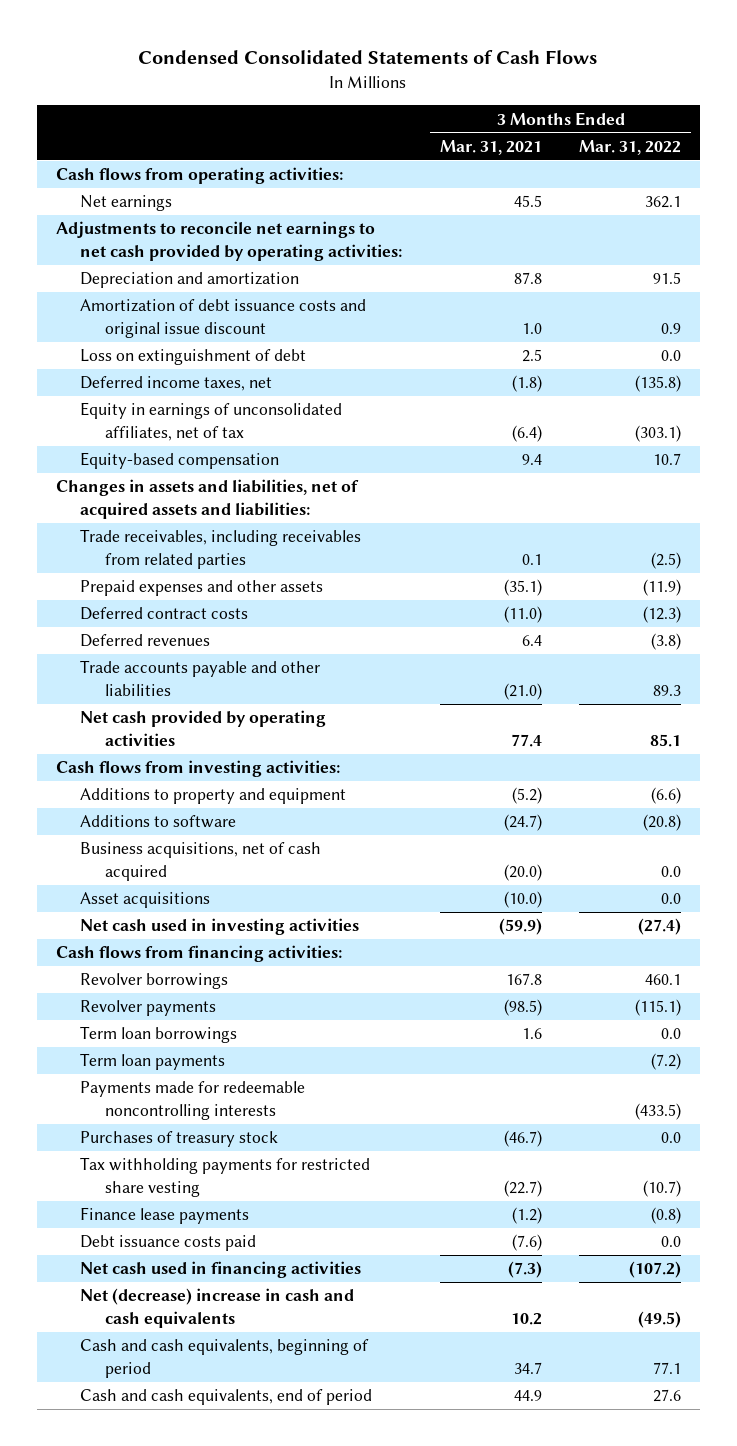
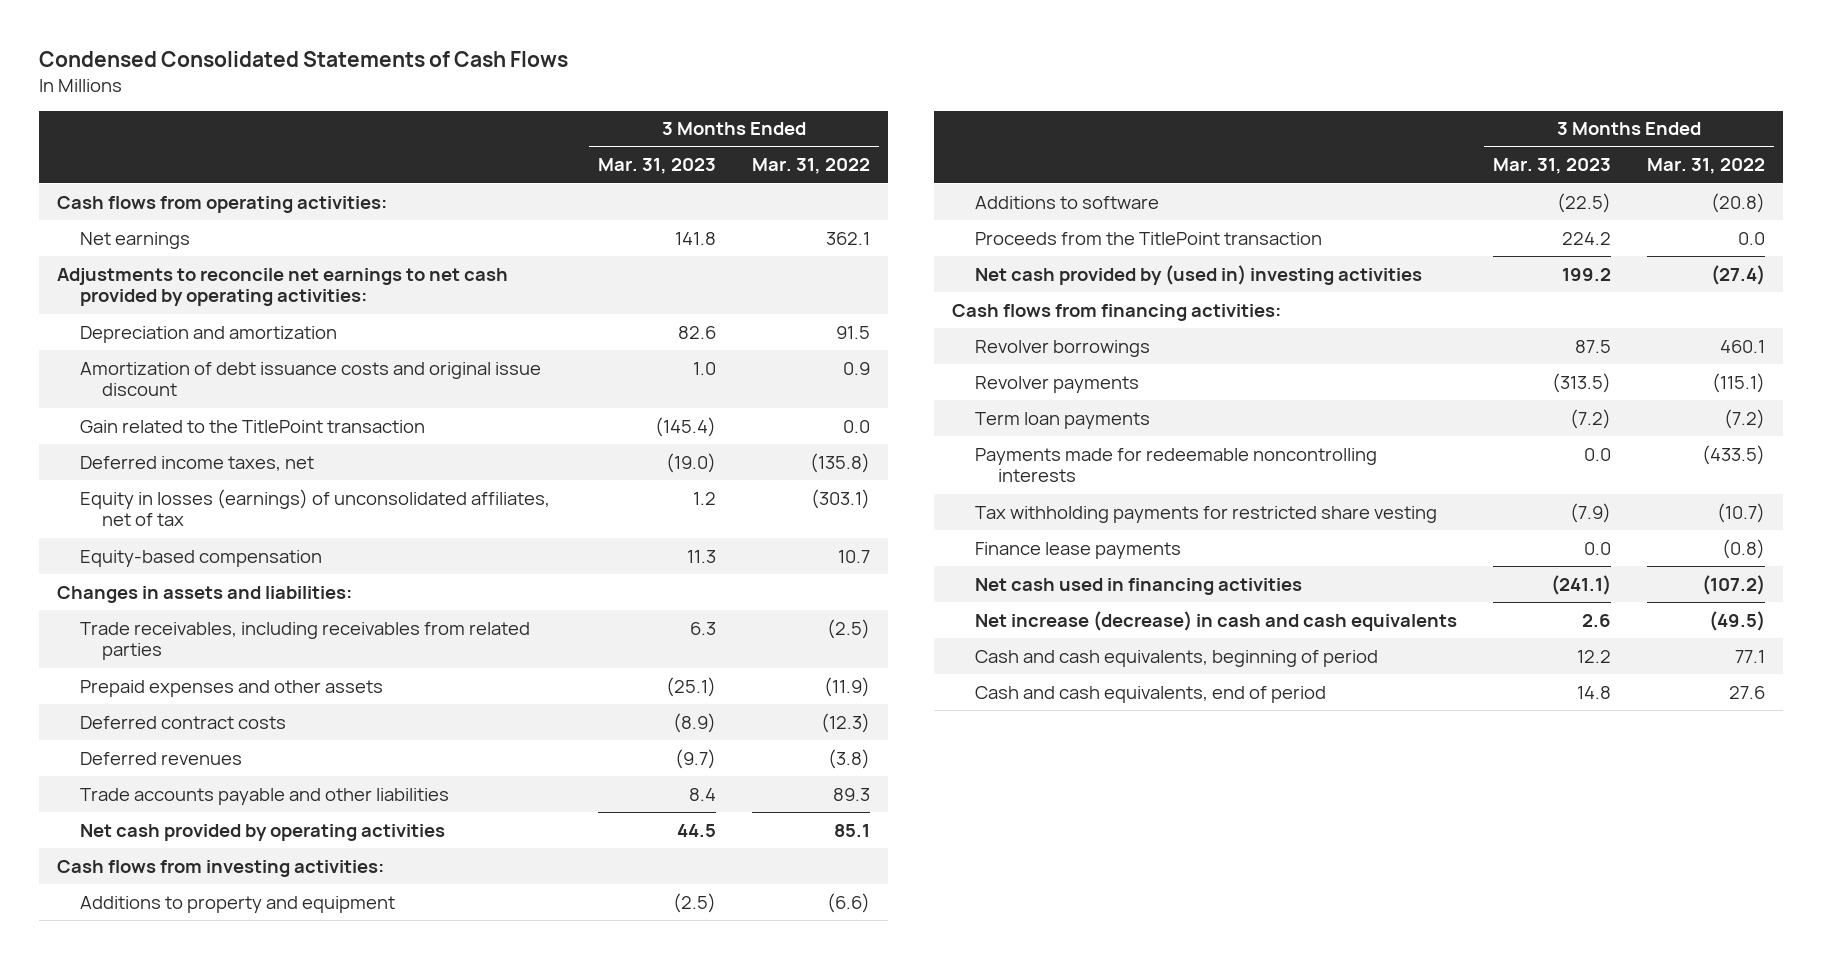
- | 3 Months Ended Mar. 31, 2021 | 3 Months Ended Mar. 31, 2022
+ | 3 Months Ended Mar. 31, 2023 | 3 Months Ended Mar. 31, 2022
- Loss on extinguishment of debt | 2.5 | 0.0
+ Gain related to the TitlePoint transaction | (145.4) | 0.0
- Equity in earnings of unconsolidated affiliates, net of tax | (6.4) | (303.1)
+ Equity in losses (earnings) of unconsolidated affiliates, net of tax | 1.2 | (303.1)
- Changes in assets and liabilities, net of acquired assets and liabilities:
+ Changes in assets and liabilities:
- Business acquisitions, net of cash acquired | (20.0) | 0.0
- Asset acquisitions | (10.0) | 0.0
- Net cash used in investing activities | (59.9) | (27.4)
+ Proceeds from the TitlePoint transaction | 224.2 | 0.0
+ Net cash provided by (used in) investing activities | 199.2 | (27.4)
- Term loan borrowings | 1.6 | 0.0
- Purchases of treasury stock | (46.7) | 0.0
- Debt issuance costs paid | (7.6) | 0.0
- Net (decrease) increase in cash and cash equivalents | 10.2 | (49.5)
+ Net increase (decrease) in cash and cash equivalents | 2.6 | (49.5)

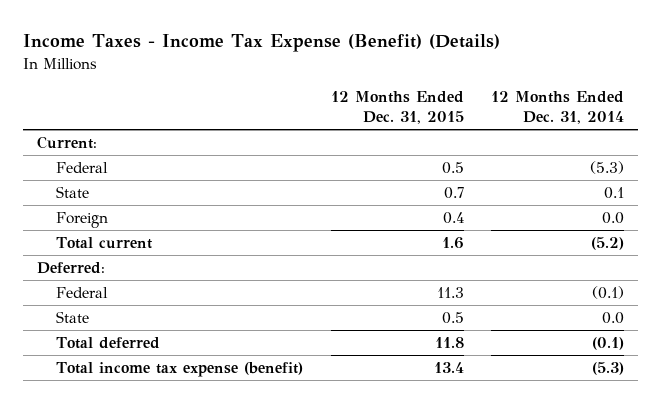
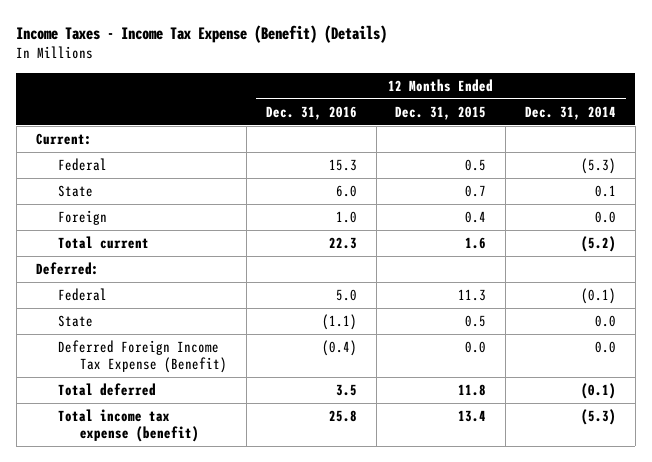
- | 12 Months Ended Dec. 31, 2015 | 12 Months Ended Dec. 31, 2014
+ | 12 Months Ended Dec. 31, 2016 | 12 Months Ended Dec. 31, 2015 | 12 Months Ended Dec. 31, 2014
+ Deferred Foreign Income Tax Expense (Benefit) | (0.4) | 0.0 | 0.0

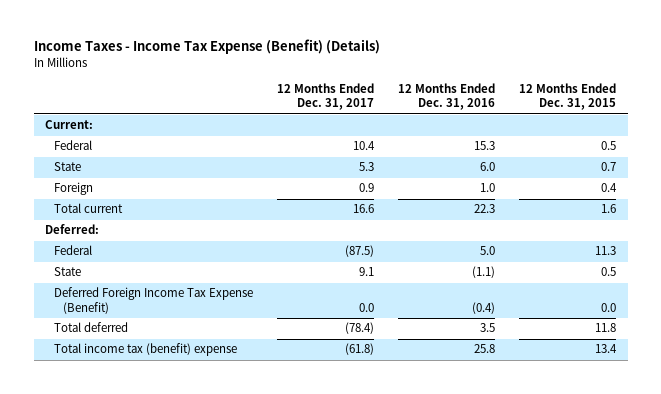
- | 12 Months Ended Dec. 31, 2016 | 12 Months Ended Dec. 31, 2015 | 12 Months Ended Dec. 31, 2014
+ | 12 Months Ended Dec. 31, 2017 | 12 Months Ended Dec. 31, 2016 | 12 Months Ended Dec. 31, 2015
- Total income tax expense (benefit) | 25.8 | 13.4 | (5.3)
+ Total income tax (benefit) expense | (61.8) | 25.8 | 13.4

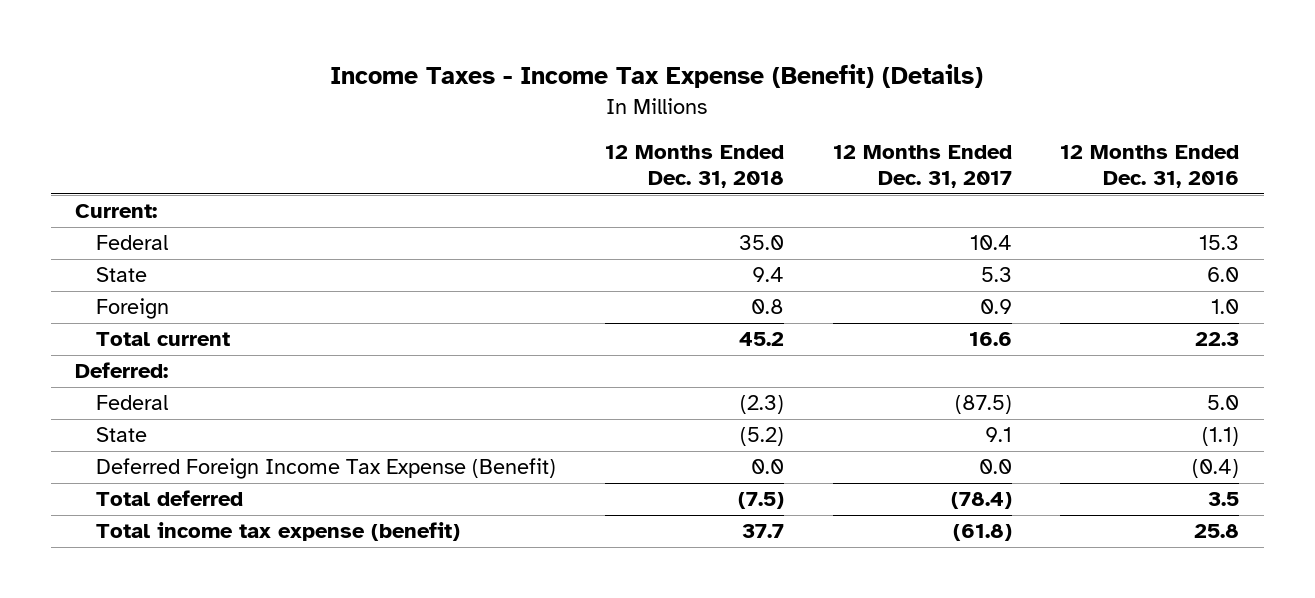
- | 12 Months Ended Dec. 31, 2017 | 12 Months Ended Dec. 31, 2016 | 12 Months Ended Dec. 31, 2015
+ | 12 Months Ended Dec. 31, 2018 | 12 Months Ended Dec. 31, 2017 | 12 Months Ended Dec. 31, 2016
- Total income tax (benefit) expense | (61.8) | 25.8 | 13.4
+ Total income tax expense (benefit) | 37.7 | (61.8) | 25.8

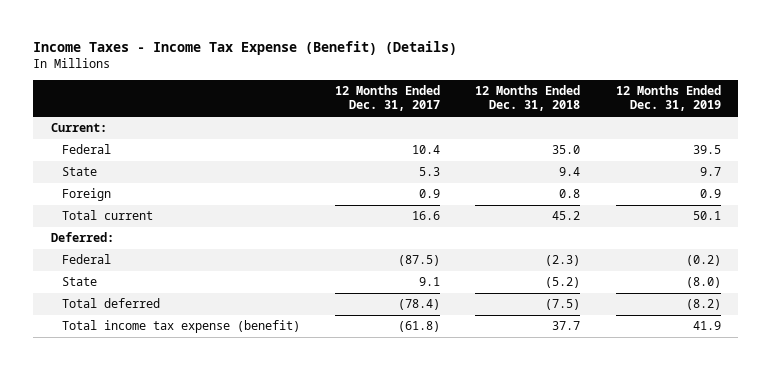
- | 12 Months Ended Dec. 31, 2018 | 12 Months Ended Dec. 31, 2017 | 12 Months Ended Dec. 31, 2016
+ | 12 Months Ended Dec. 31, 2017 | 12 Months Ended Dec. 31, 2018 | 12 Months Ended Dec. 31, 2019
- Deferred Foreign Income Tax Expense (Benefit) | 0.0 | 0.0 | (0.4)

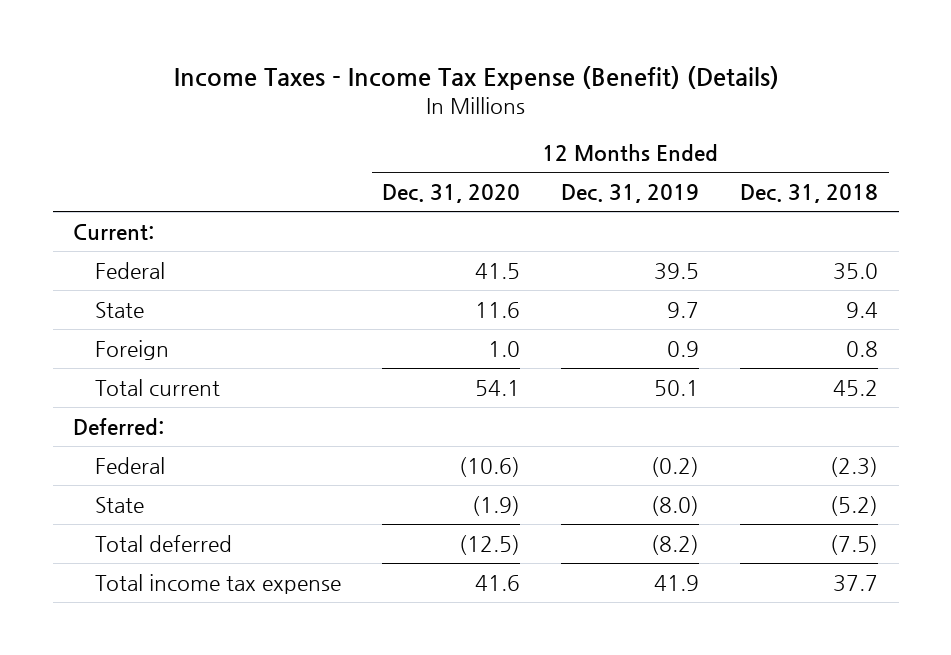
- | 12 Months Ended Dec. 31, 2017 | 12 Months Ended Dec. 31, 2018 | 12 Months Ended Dec. 31, 2019
+ | 12 Months Ended Dec. 31, 2020 | 12 Months Ended Dec. 31, 2019 | 12 Months Ended Dec. 31, 2018
- Total income tax expense (benefit) | (61.8) | 37.7 | 41.9
+ Total income tax expense | 41.6 | 41.9 | 37.7

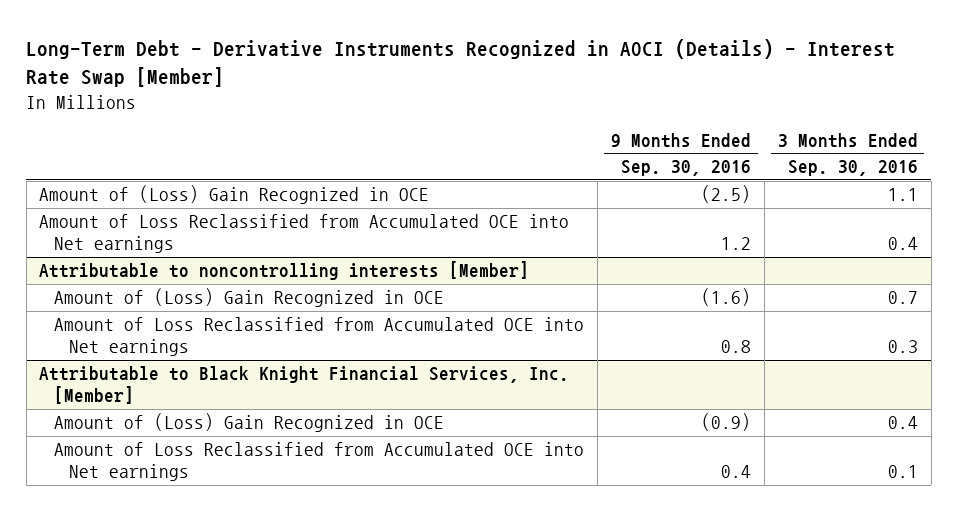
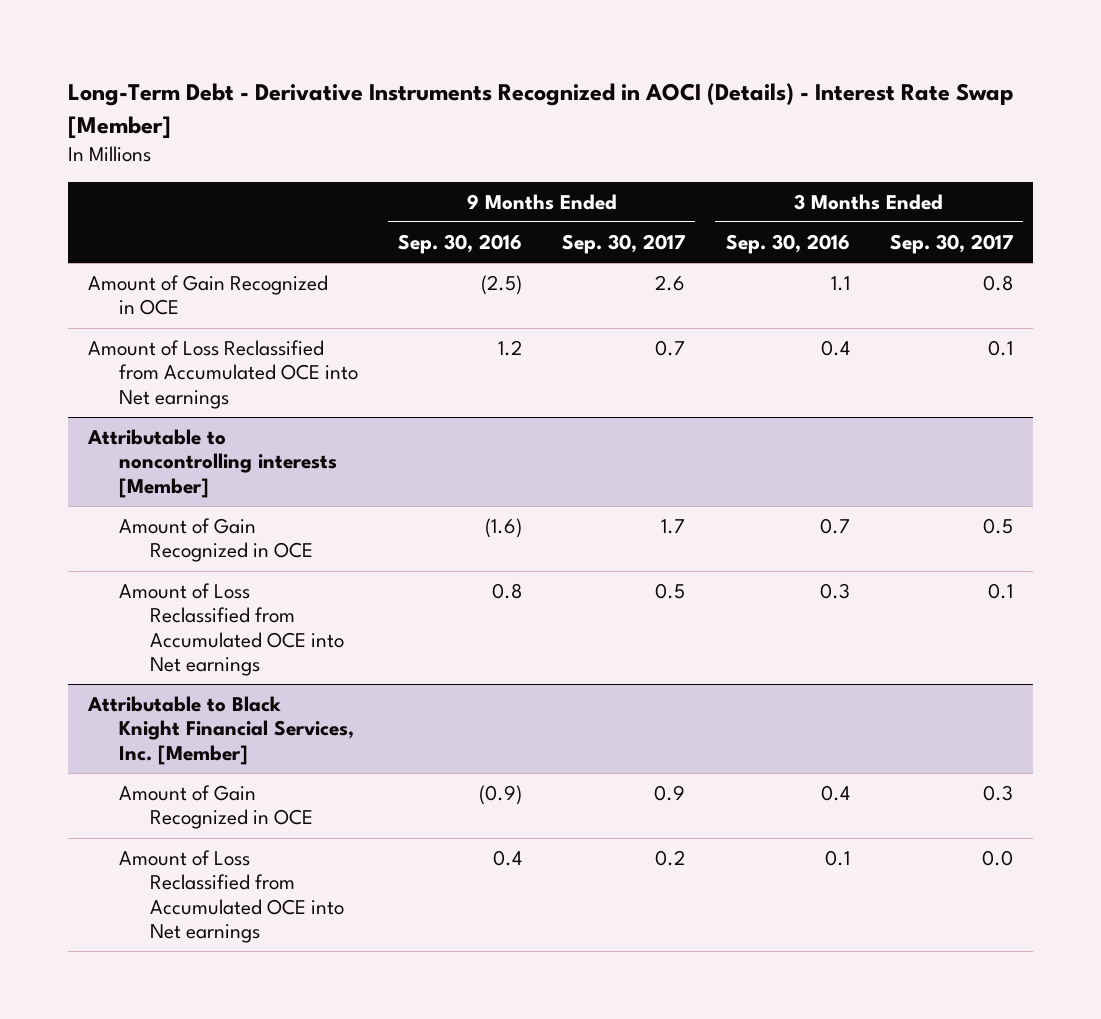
- | 9 Months Ended Sep. 30, 2016 | 3 Months Ended Sep. 30, 2016
+ | 9 Months Ended Sep. 30, 2016 | 9 Months Ended Sep. 30, 2017 | 3 Months Ended Sep. 30, 2016 | 3 Months Ended Sep. 30, 2017
- Amount of (Loss) Gain Recognized in OCE | (2.5) | 1.1
+ Amount of Gain Recognized in OCE | (2.5) | 2.6 | 1.1 | 0.8
@ Attributable to noncontrolling interests [Member]
- Amount of (Loss) Gain Recognized in OCE | (1.6) | 0.7
+ Amount of Gain Recognized in OCE | (1.6) | 1.7 | 0.7 | 0.5
@ Attributable to Black Knight Financial Services, Inc. [Member]
- Amount of (Loss) Gain Recognized in OCE | (0.9) | 0.4
+ Amount of Gain Recognized in OCE | (0.9) | 0.9 | 0.4 | 0.3

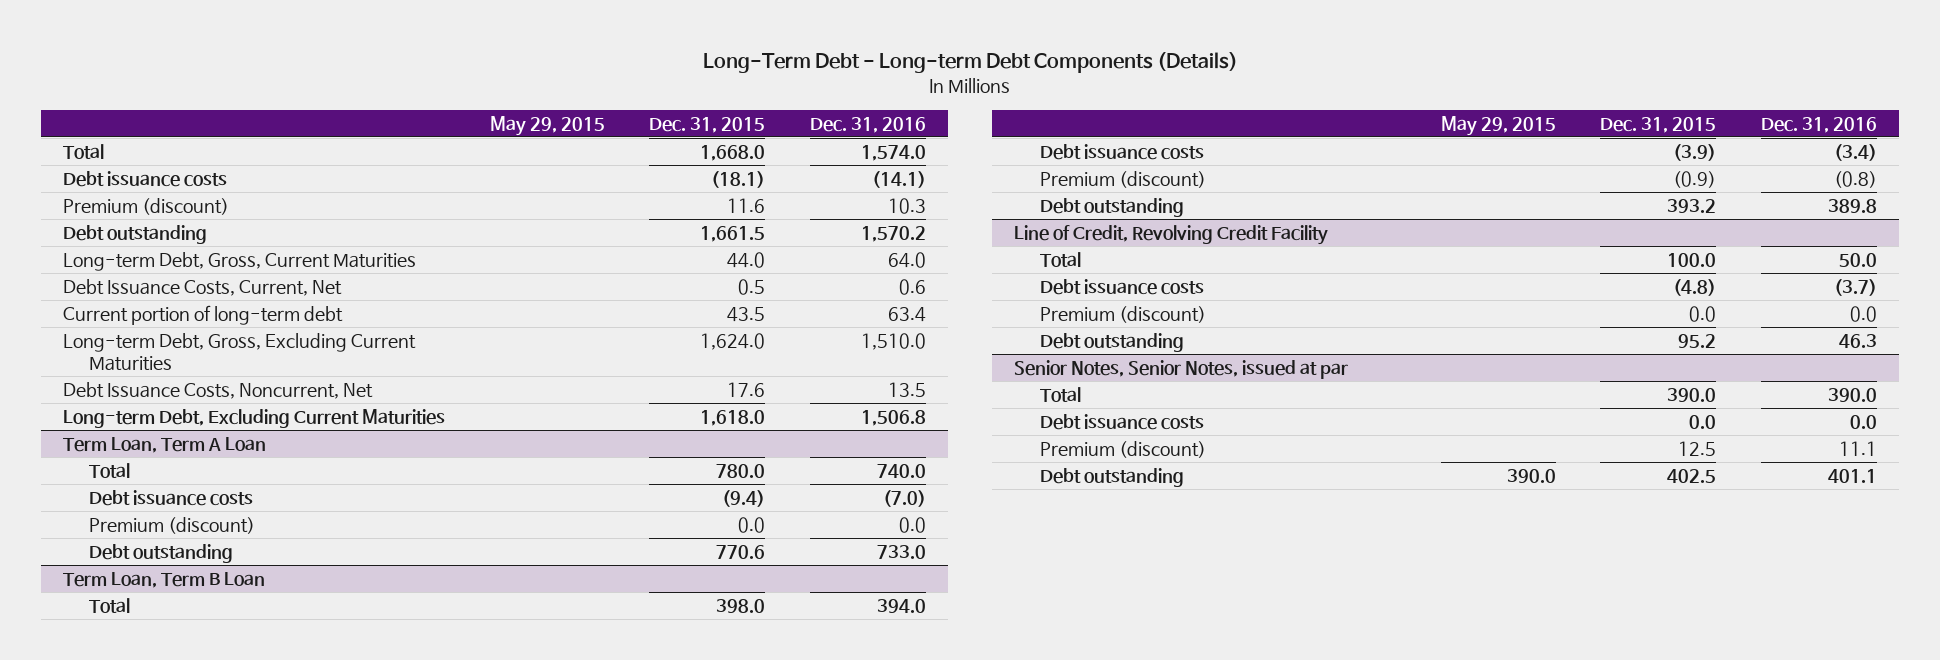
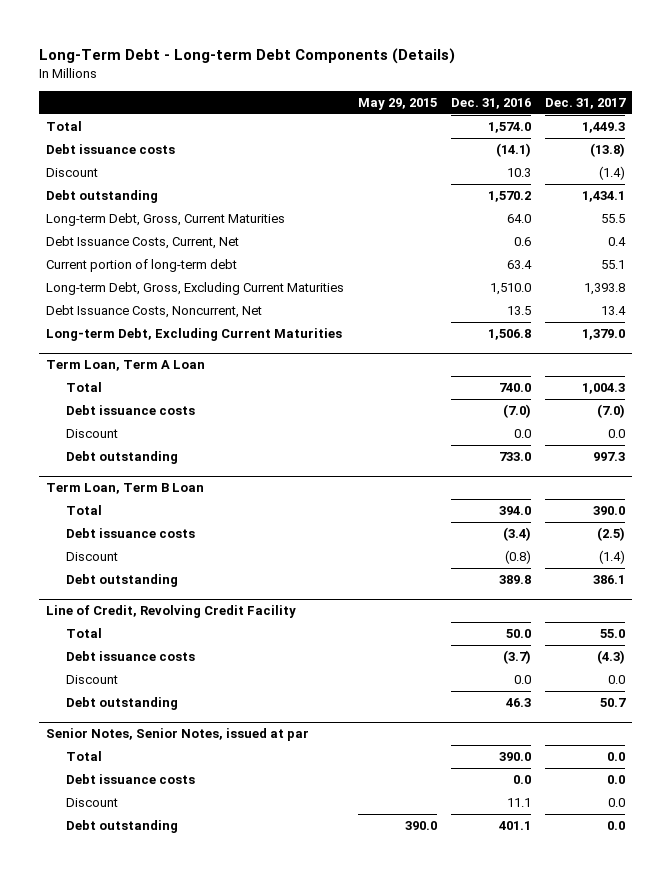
- | May 29, 2015 | Dec. 31, 2015 | Dec. 31, 2016
+ | May 29, 2015 | Dec. 31, 2016 | Dec. 31, 2017
- Premium (discount) | | 11.6 | 10.3
+ Discount | | 10.3 | (1.4)
@ Term Loan, Term A Loan
- Premium (discount) | | 0.0 | 0.0
+ Discount | | 0.0 | 0.0
@ Term Loan, Term B Loan
- Premium (discount) | | (0.9) | (0.8)
+ Discount | | (0.8) | (1.4)
@ Line of Credit, Revolving Credit Facility
- Premium (discount) | | 0.0 | 0.0
+ Discount | | 0.0 | 0.0
@ Senior Notes, Senior Notes, issued at par
- Premium (discount) | | 12.5 | 11.1
+ Discount | | 11.1 | 0.0

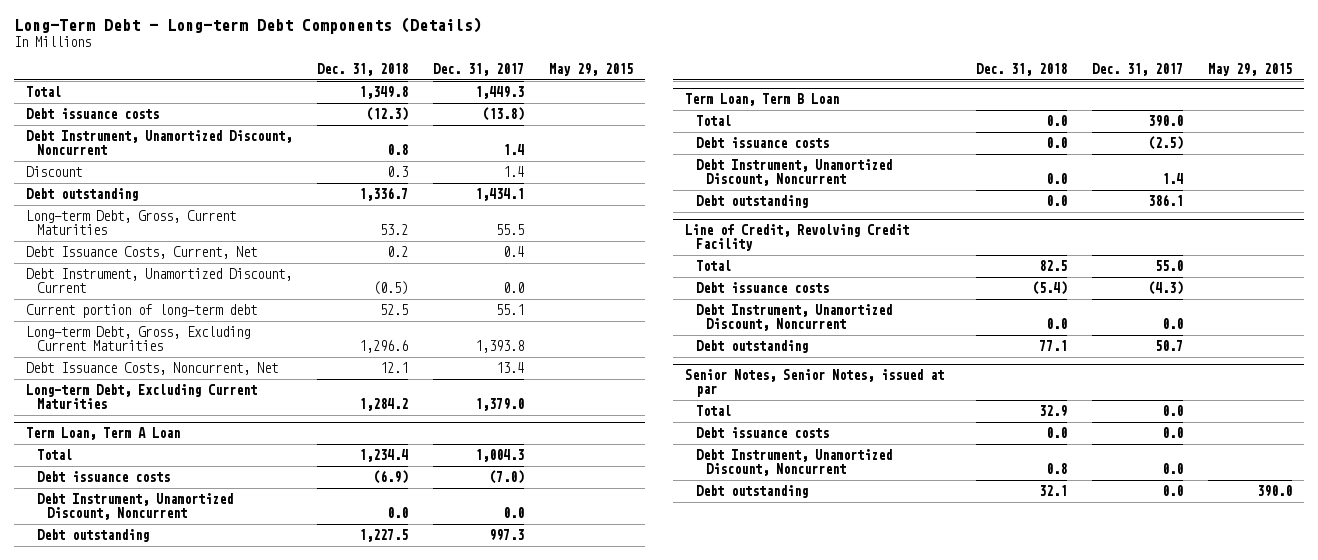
- | May 29, 2015 | Dec. 31, 2016 | Dec. 31, 2017
+ | Dec. 31, 2018 | Dec. 31, 2017 | May 29, 2015
- Discount | | 10.3 | (1.4)
+ Debt Instrument, Unamortized Discount, Noncurrent | 0.8 | 1.4 |
+ Discount | 0.3 | 1.4 |
+ Debt Instrument, Unamortized Discount, Current | (0.5) | 0.0 |
@ Term Loan, Term A Loan
- Discount | | 0.0 | 0.0
+ Debt Instrument, Unamortized Discount, Noncurrent | 0.0 | 0.0 |
@ Term Loan, Term B Loan
- Discount | | (0.8) | (1.4)
+ Debt Instrument, Unamortized Discount, Noncurrent | 0.0 | 1.4 |
@ Line of Credit, Revolving Credit Facility
- Discount | | 0.0 | 0.0
+ Debt Instrument, Unamortized Discount, Noncurrent | 0.0 | 0.0 |
@ Senior Notes, Senior Notes, issued at par
- Discount | | 11.1 | 0.0
+ Debt Instrument, Unamortized Discount, Noncurrent | 0.8 | 0.0 |

